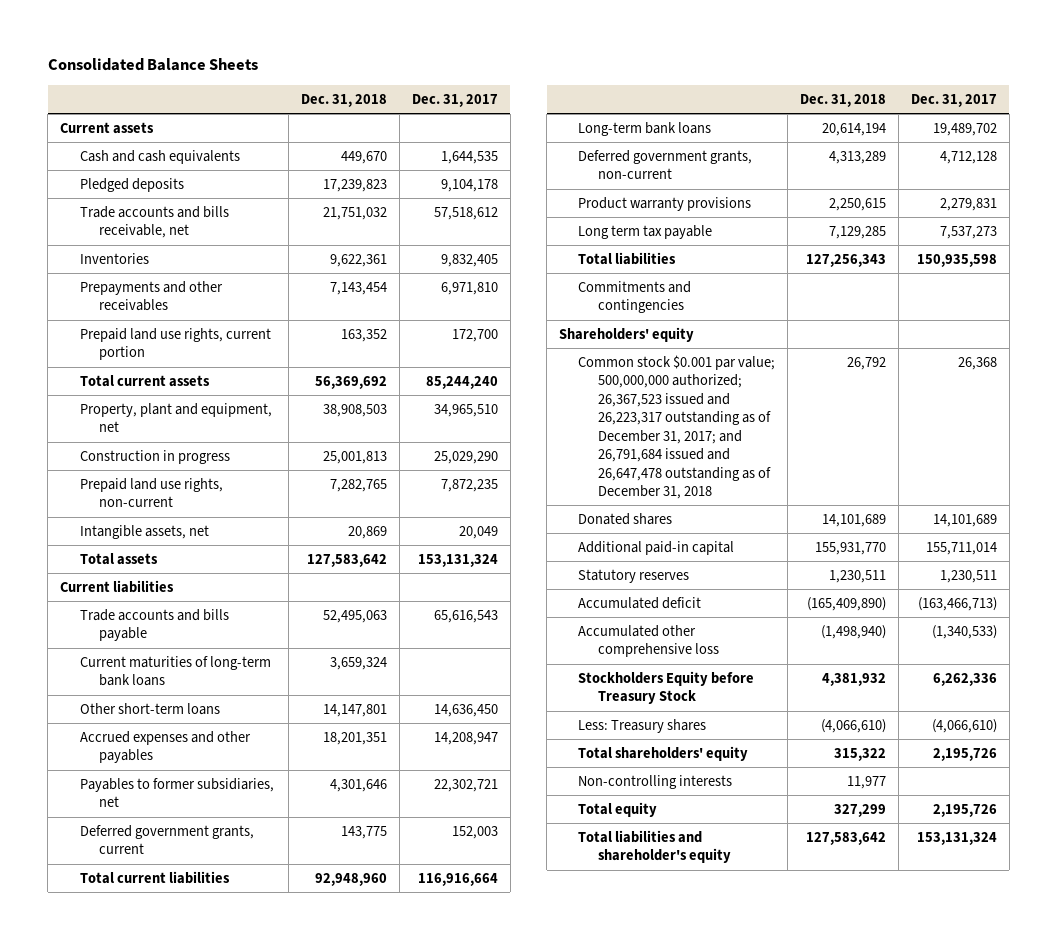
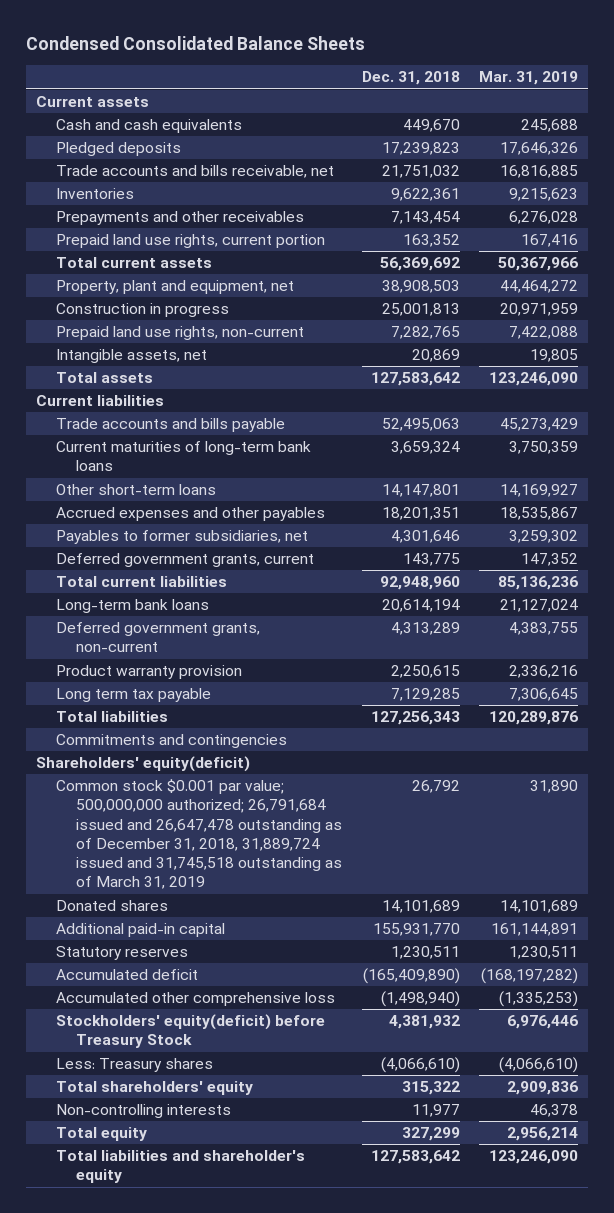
- Consolidated Balance Sheets
+ Condensed Consolidated Balance Sheets
- | Dec. 31, 2018 | Dec. 31, 2017
+ | Dec. 31, 2018 | Mar. 31, 2019
- Product warranty provisions | 2,250,615 | 2,279,831
+ Product warranty provision | 2,250,615 | 2,336,216
- Shareholders' equity
- Common stock $0.001 par value; 500,000,000 authorized; 26,367,523 issued and 26,223,317 outstanding as of December 31, 2017; and 26,791,684 issued and 26,647,478 outstanding as of December 31, 2018 | 26,792 | 26,368
+ Shareholders' equity(deficit)
+ Common stock $0.001 par value; 500,000,000 authorized; 26,791,684 issued and 26,647,478 outstanding as of December 31, 2018, 31,889,724 issued and 31,745,518 outstanding as of March 31, 2019 | 26,792 | 31,890
- Stockholders Equity before Treasury Stock | 4,381,932 | 6,262,336
+ Stockholders' equity(deficit) before Treasury Stock | 4,381,932 | 6,976,446

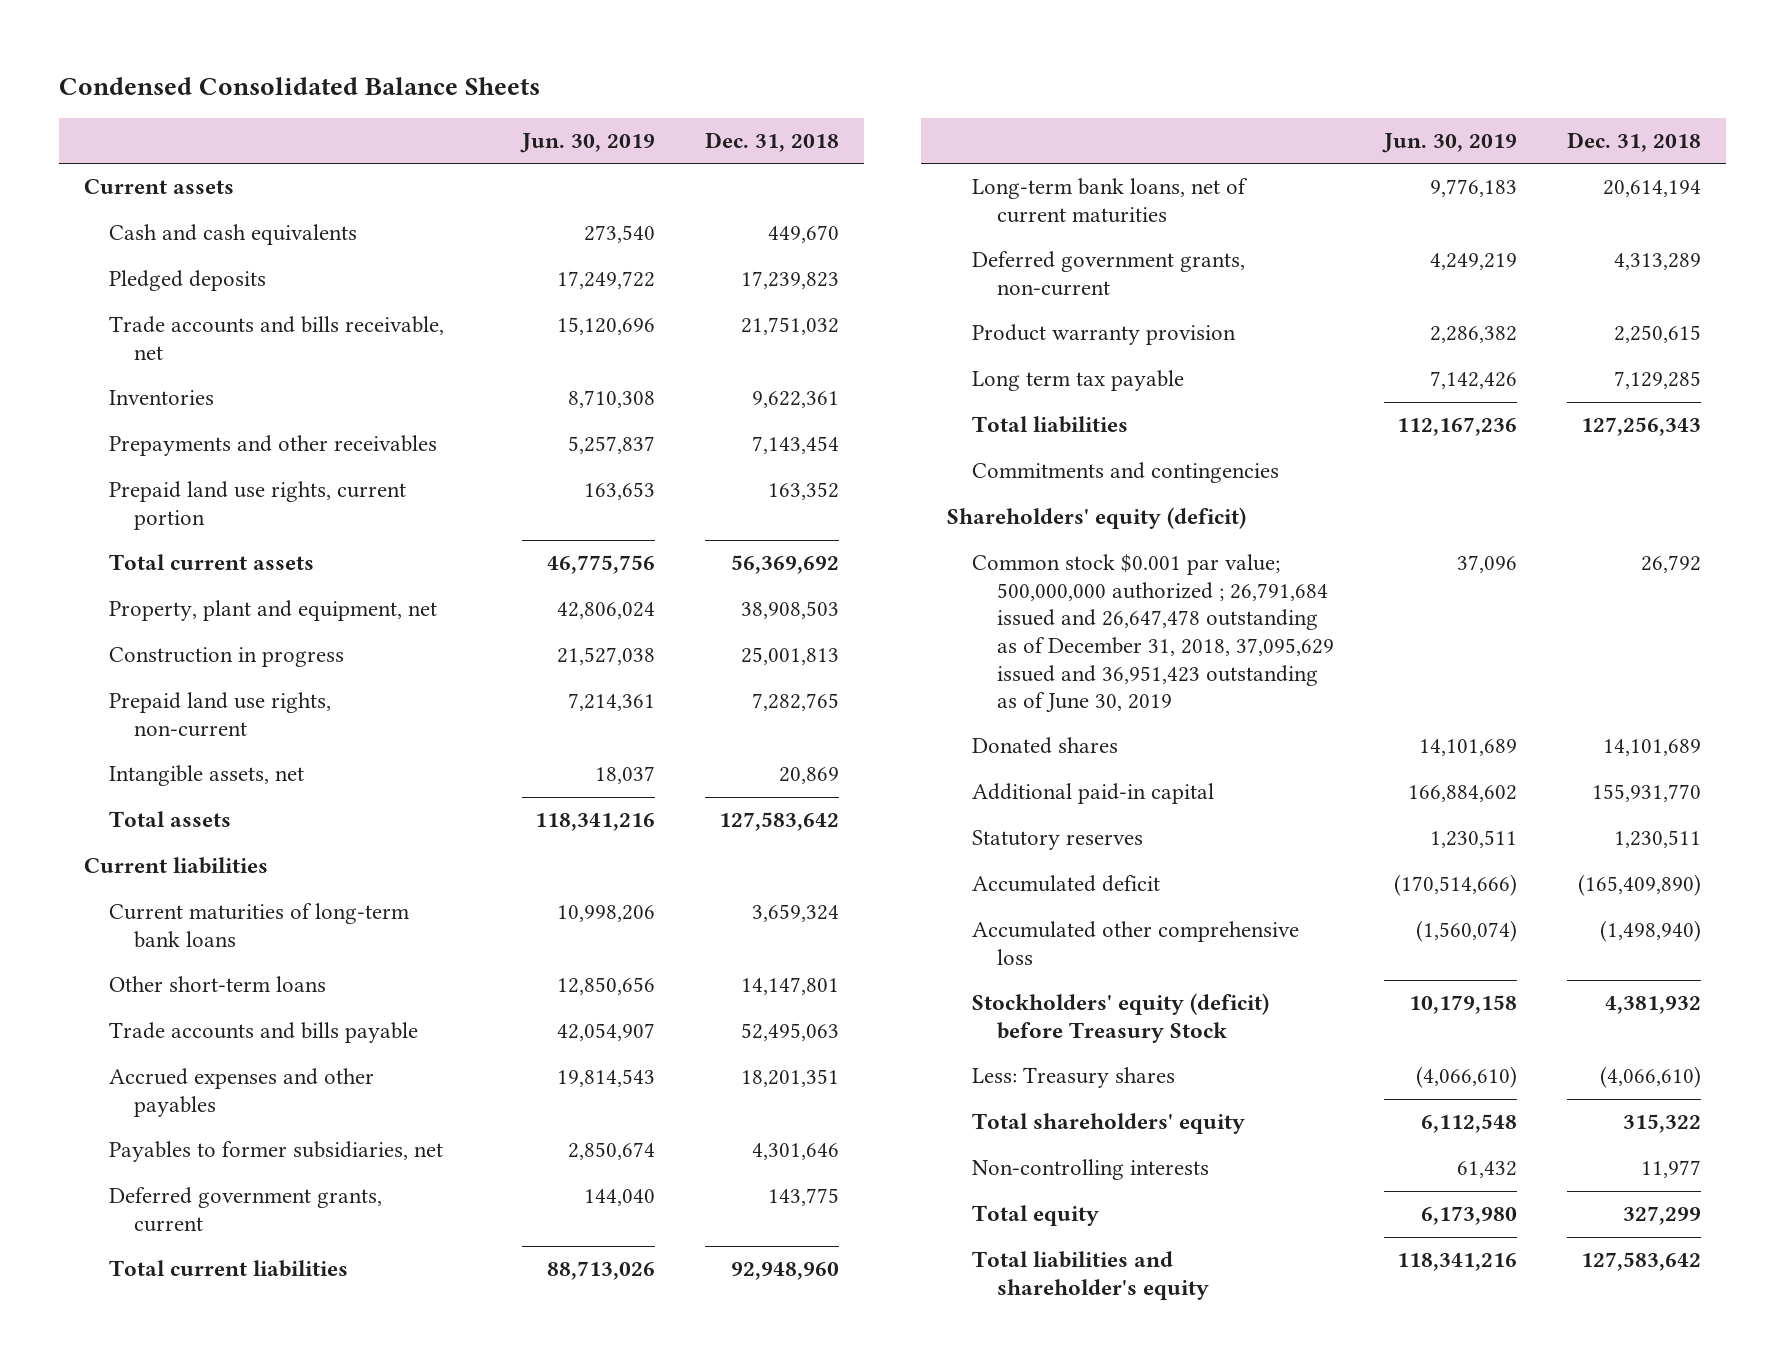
- | Dec. 31, 2018 | Mar. 31, 2019
+ | Jun. 30, 2019 | Dec. 31, 2018
moved down: Trade accounts and bills payable | 42,054,907 | 52,495,063
- Long-term bank loans | 20,614,194 | 21,127,024
+ Long-term bank loans, net of current maturities | 9,776,183 | 20,614,194
- Shareholders' equity(deficit)
- Common stock $0.001 par value; 500,000,000 authorized; 26,791,684 issued and 26,647,478 outstanding as of December 31, 2018, 31,889,724 issued and 31,745,518 outstanding as of March 31, 2019 | 26,792 | 31,890
+ Shareholders' equity (deficit)
+ Common stock $0.001 par value; 500,000,000 authorized ; 26,791,684 issued and 26,647,478 outstanding as of December 31, 2018, 37,095,629 issued and 36,951,423 outstanding as of June 30, 2019 | 37,096 | 26,792
- Stockholders' equity(deficit) before Treasury Stock | 4,381,932 | 6,976,446
+ Stockholders' equity (deficit) before Treasury Stock | 10,179,158 | 4,381,932

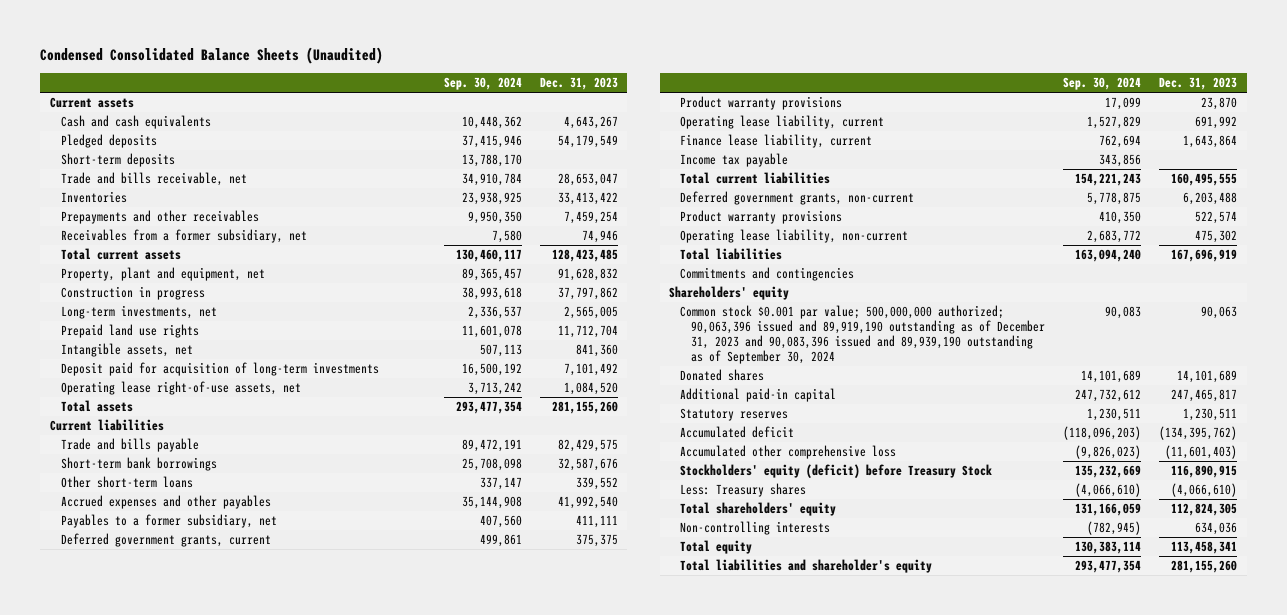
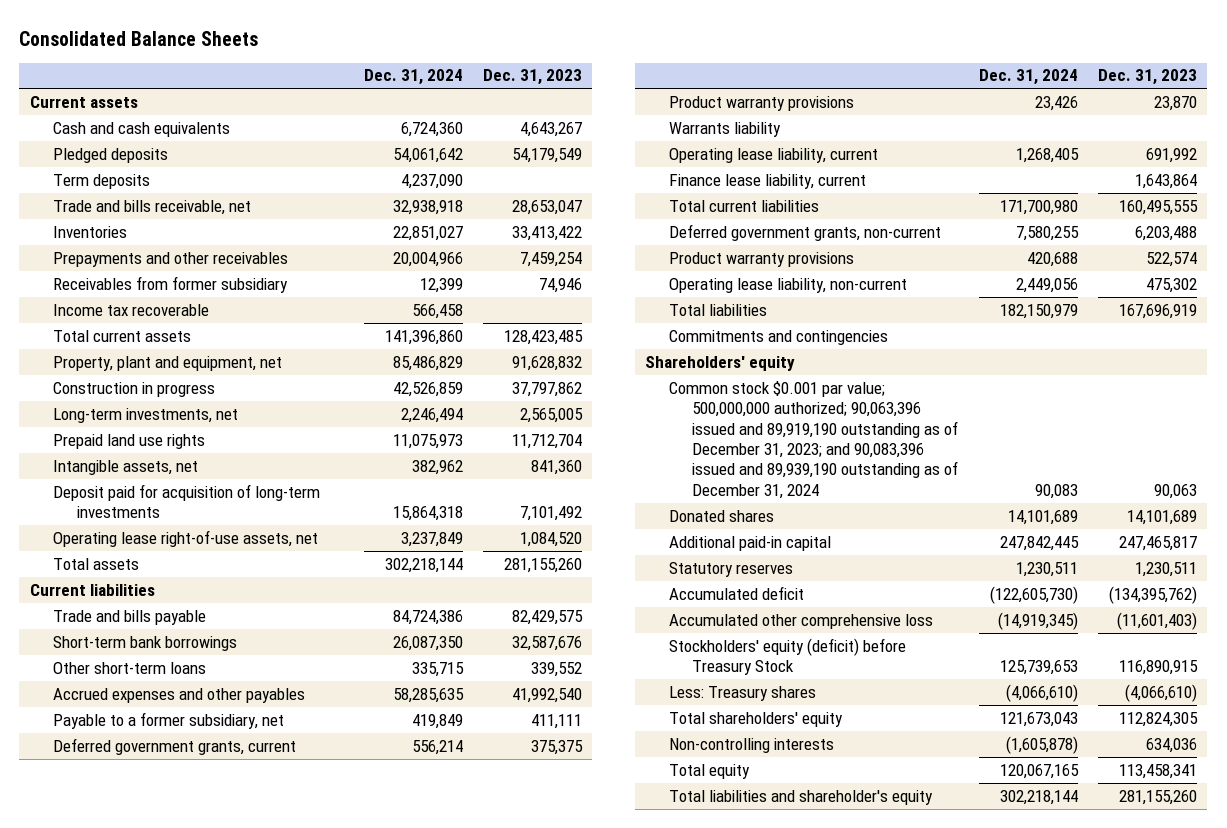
- Condensed Consolidated Balance Sheets (Unaudited)
+ Consolidated Balance Sheets
- | Sep. 30, 2024 | Dec. 31, 2023
+ | Dec. 31, 2024 | Dec. 31, 2023
- Short-term deposits | 13,788,170 |
+ Term deposits | 4,237,090 |
- Receivables from a former subsidiary, net | 7,580 | 74,946
+ Receivables from former subsidiary | 12,399 | 74,946
+ Income tax recoverable | 566,458 |
- Payables to a former subsidiary, net | 407,560 | 411,111
+ Payable to a former subsidiary, net | 419,849 | 411,111
+ Warrants liability
- Income tax payable | 343,856 |
- Common stock $0.001 par value; 500,000,000 authorized; 90,063,396 issued and 89,919,190 outstanding as of December 31, 2023 and 90,083,396 issued and 89,939,190 outstanding as of September 30, 2024 | 90,083 | 90,063
+ Common stock $0.001 par value; 500,000,000 authorized; 90,063,396 issued and 89,919,190 outstanding as of December 31, 2023; and 90,083,396 issued and 89,939,190 outstanding as of December 31, 2024 | 90,083 | 90,063

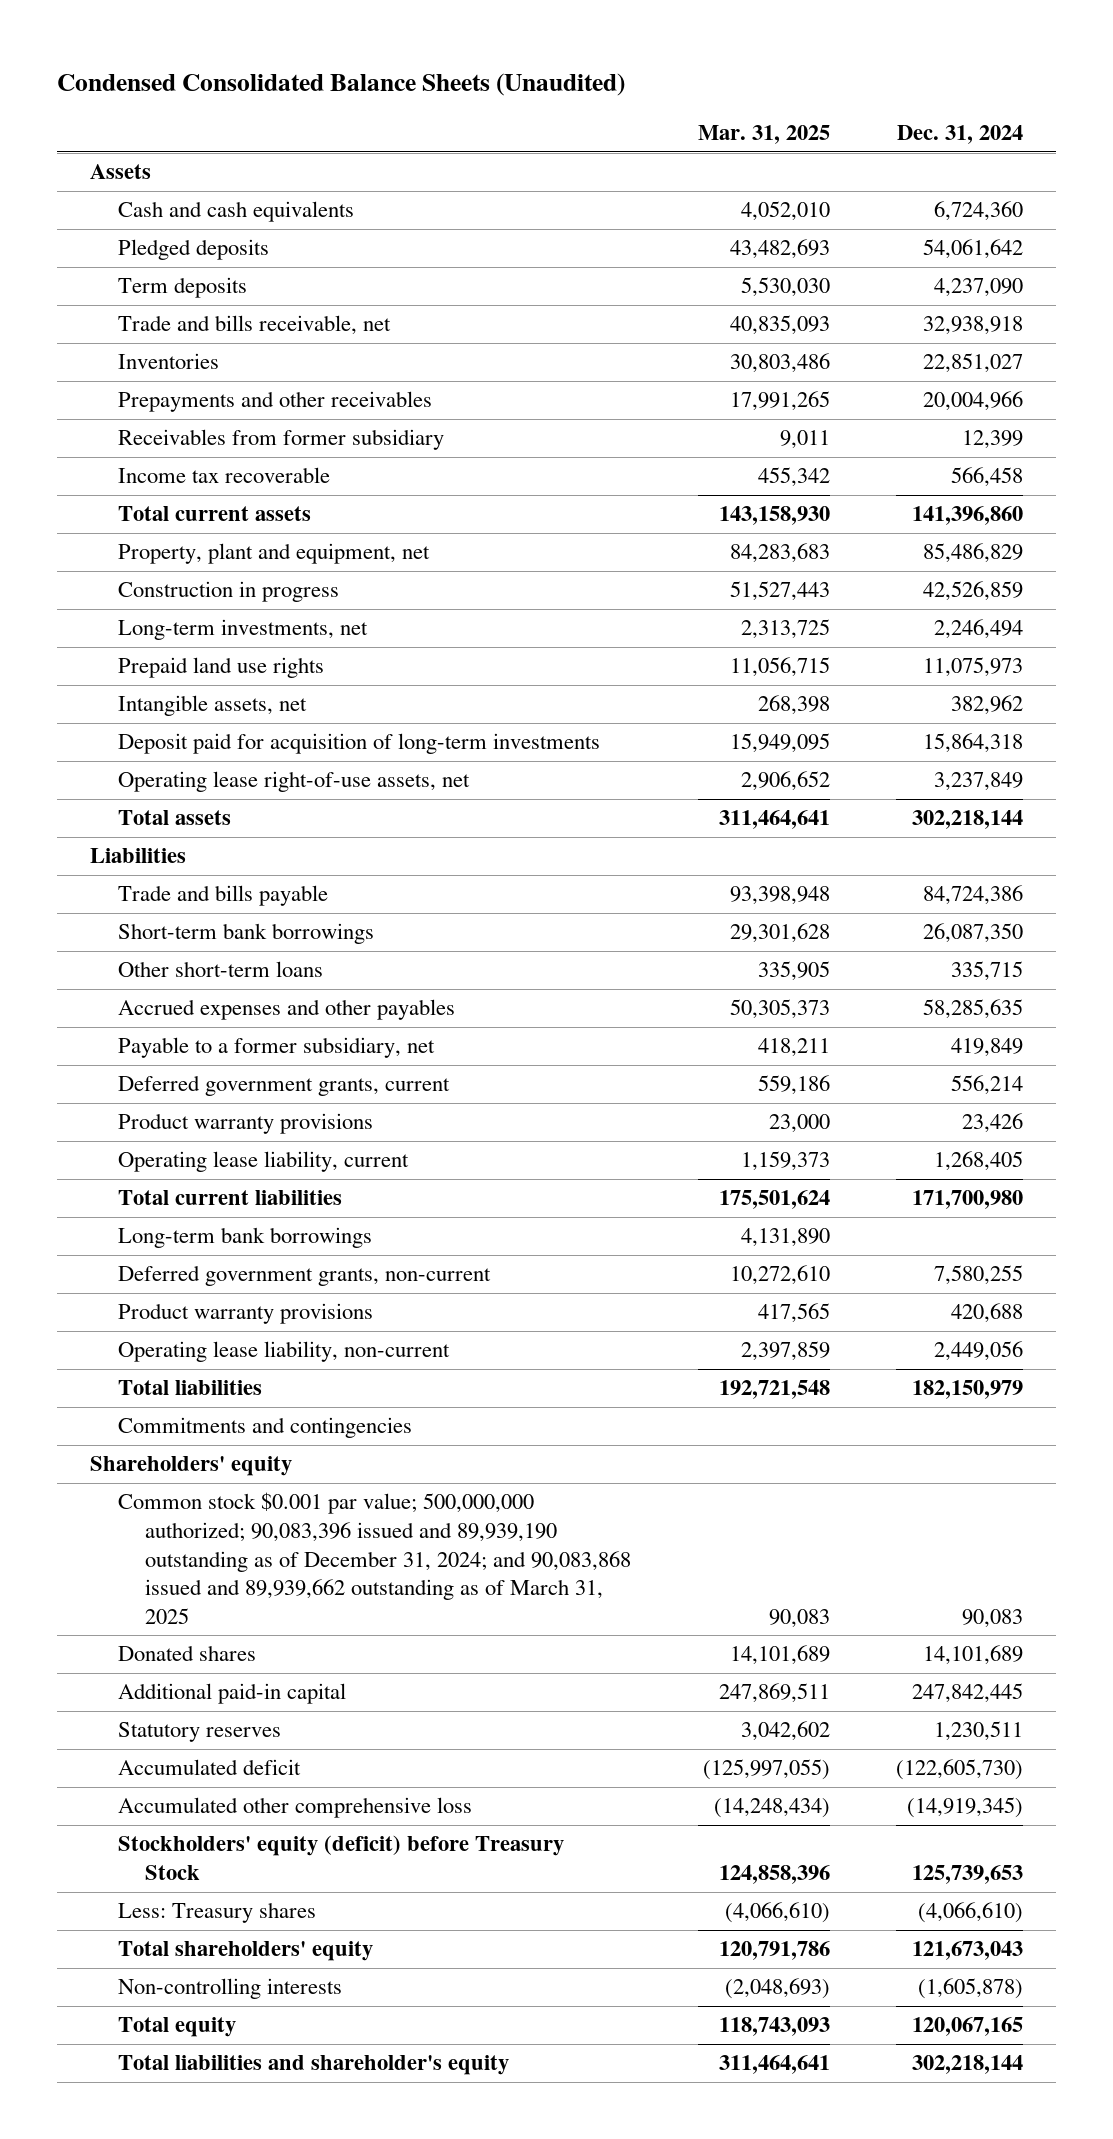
- Consolidated Balance Sheets
+ Condensed Consolidated Balance Sheets (Unaudited)
- | Dec. 31, 2024 | Dec. 31, 2023
+ | Mar. 31, 2025 | Dec. 31, 2024
- Current assets
+ Assets
- Current liabilities
+ Liabilities
- Warrants liability
- Finance lease liability, current | | 1,643,864
+ Long-term bank borrowings | 4,131,890 |
- Common stock $0.001 par value; 500,000,000 authorized; 90,063,396 issued and 89,919,190 outstanding as of December 31, 2023; and 90,083,396 issued and 89,939,190 outstanding as of December 31, 2024 | 90,083 | 90,063
+ Common stock $0.001 par value; 500,000,000 authorized; 90,083,396 issued and 89,939,190 outstanding as of December 31, 2024; and 90,083,868 issued and 89,939,662 outstanding as of March 31, 2025 | 90,083 | 90,083

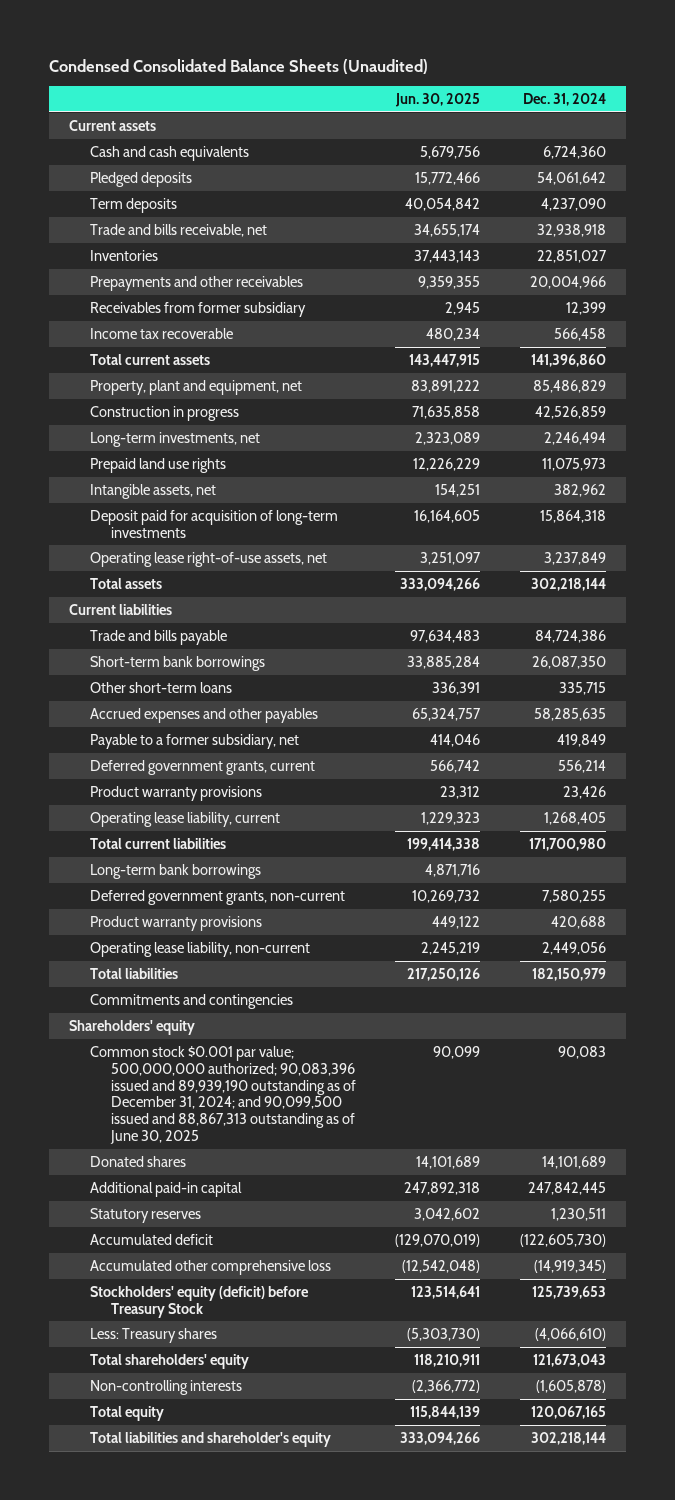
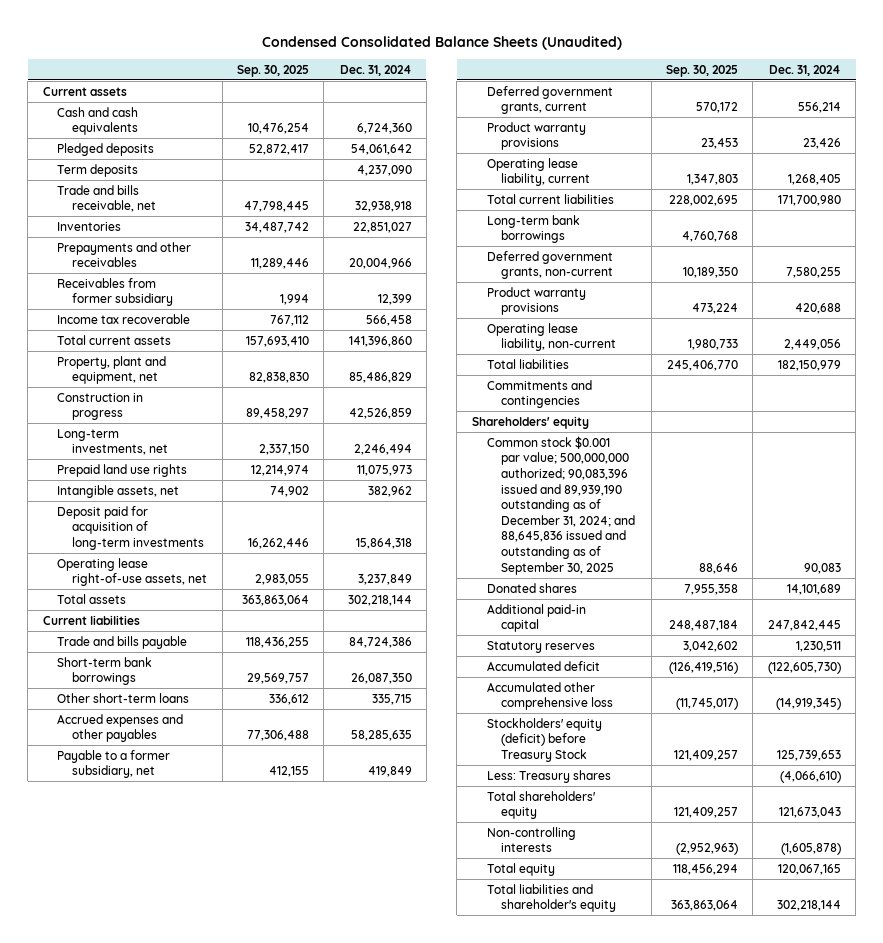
- | Jun. 30, 2025 | Dec. 31, 2024
+ | Sep. 30, 2025 | Dec. 31, 2024
- Common stock $0.001 par value; 500,000,000 authorized; 90,083,396 issued and 89,939,190 outstanding as of December 31, 2024; and 90,099,500 issued and 88,867,313 outstanding as of June 30, 2025 | 90,099 | 90,083
+ Common stock $0.001 par value; 500,000,000 authorized; 90,083,396 issued and 89,939,190 outstanding as of December 31, 2024; and 88,645,836 issued and outstanding as of September 30, 2025 | 88,646 | 90,083

